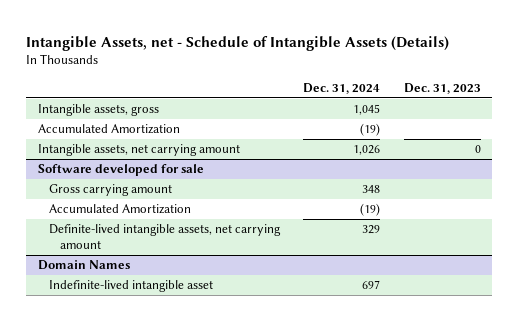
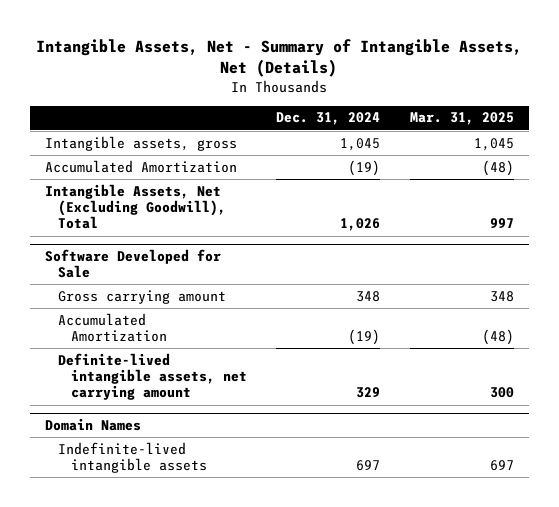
- Intangible Assets, net - Schedule of Intangible Assets (Details)
+ Intangible Assets, Net - Summary of Intangible Assets, Net (Details)
- | Dec. 31, 2024 | Dec. 31, 2023
+ | Dec. 31, 2024 | Mar. 31, 2025
- Intangible assets, net carrying amount | 1,026 | 0
- Software developed for sale
+ Intangible Assets, Net (Excluding Goodwill), Total | 1,026 | 997
+ Software Developed for Sale
@ Domain Names
- Indefinite-lived intangible asset | 697 |
+ Indefinite-lived intangible assets | 697 | 697

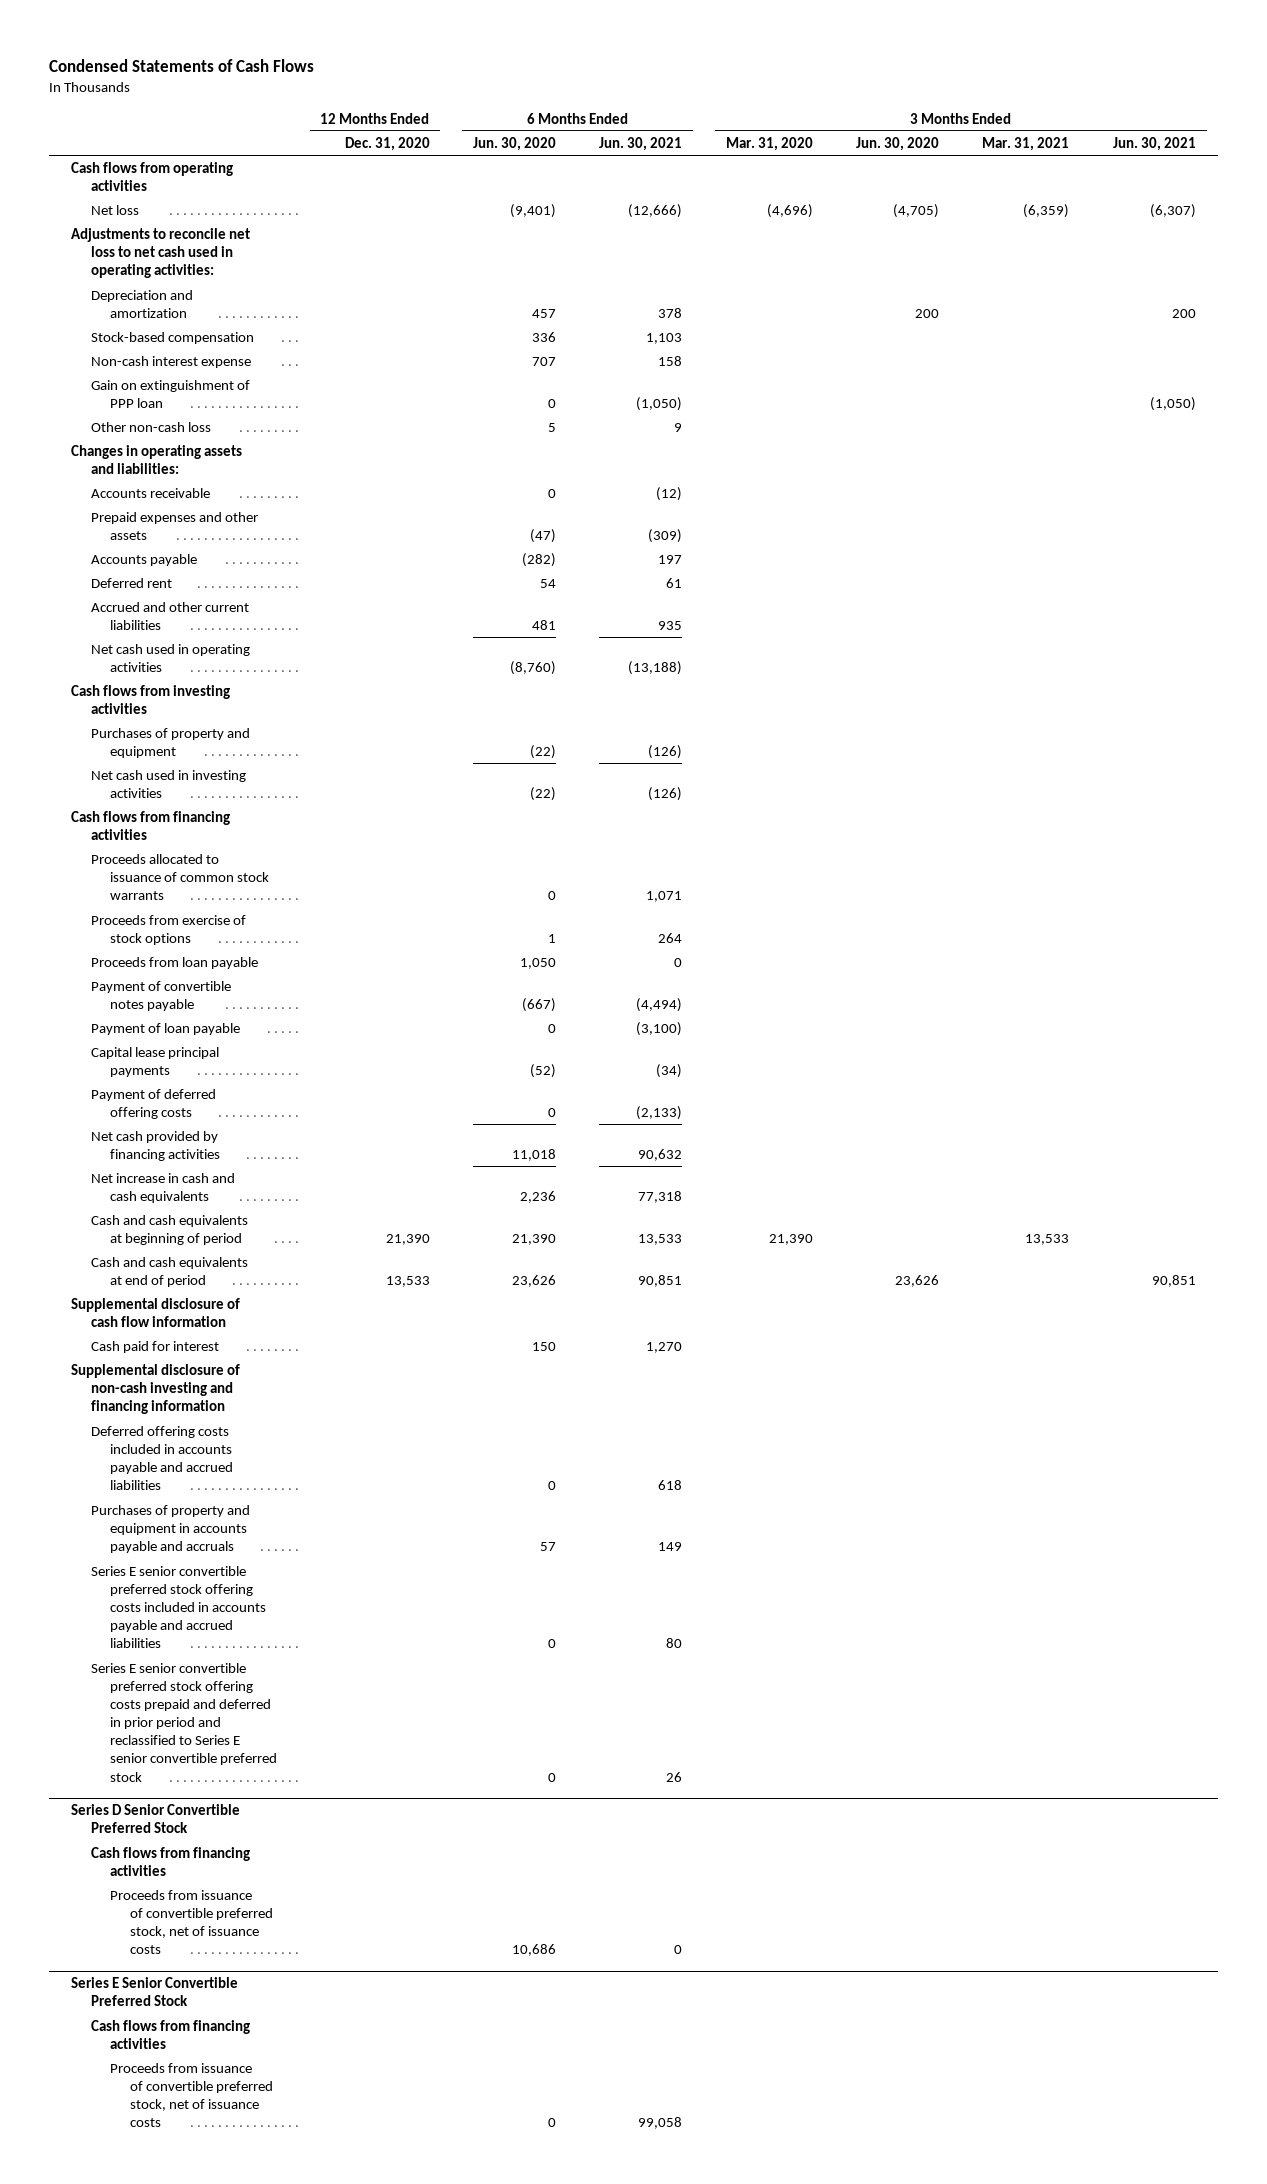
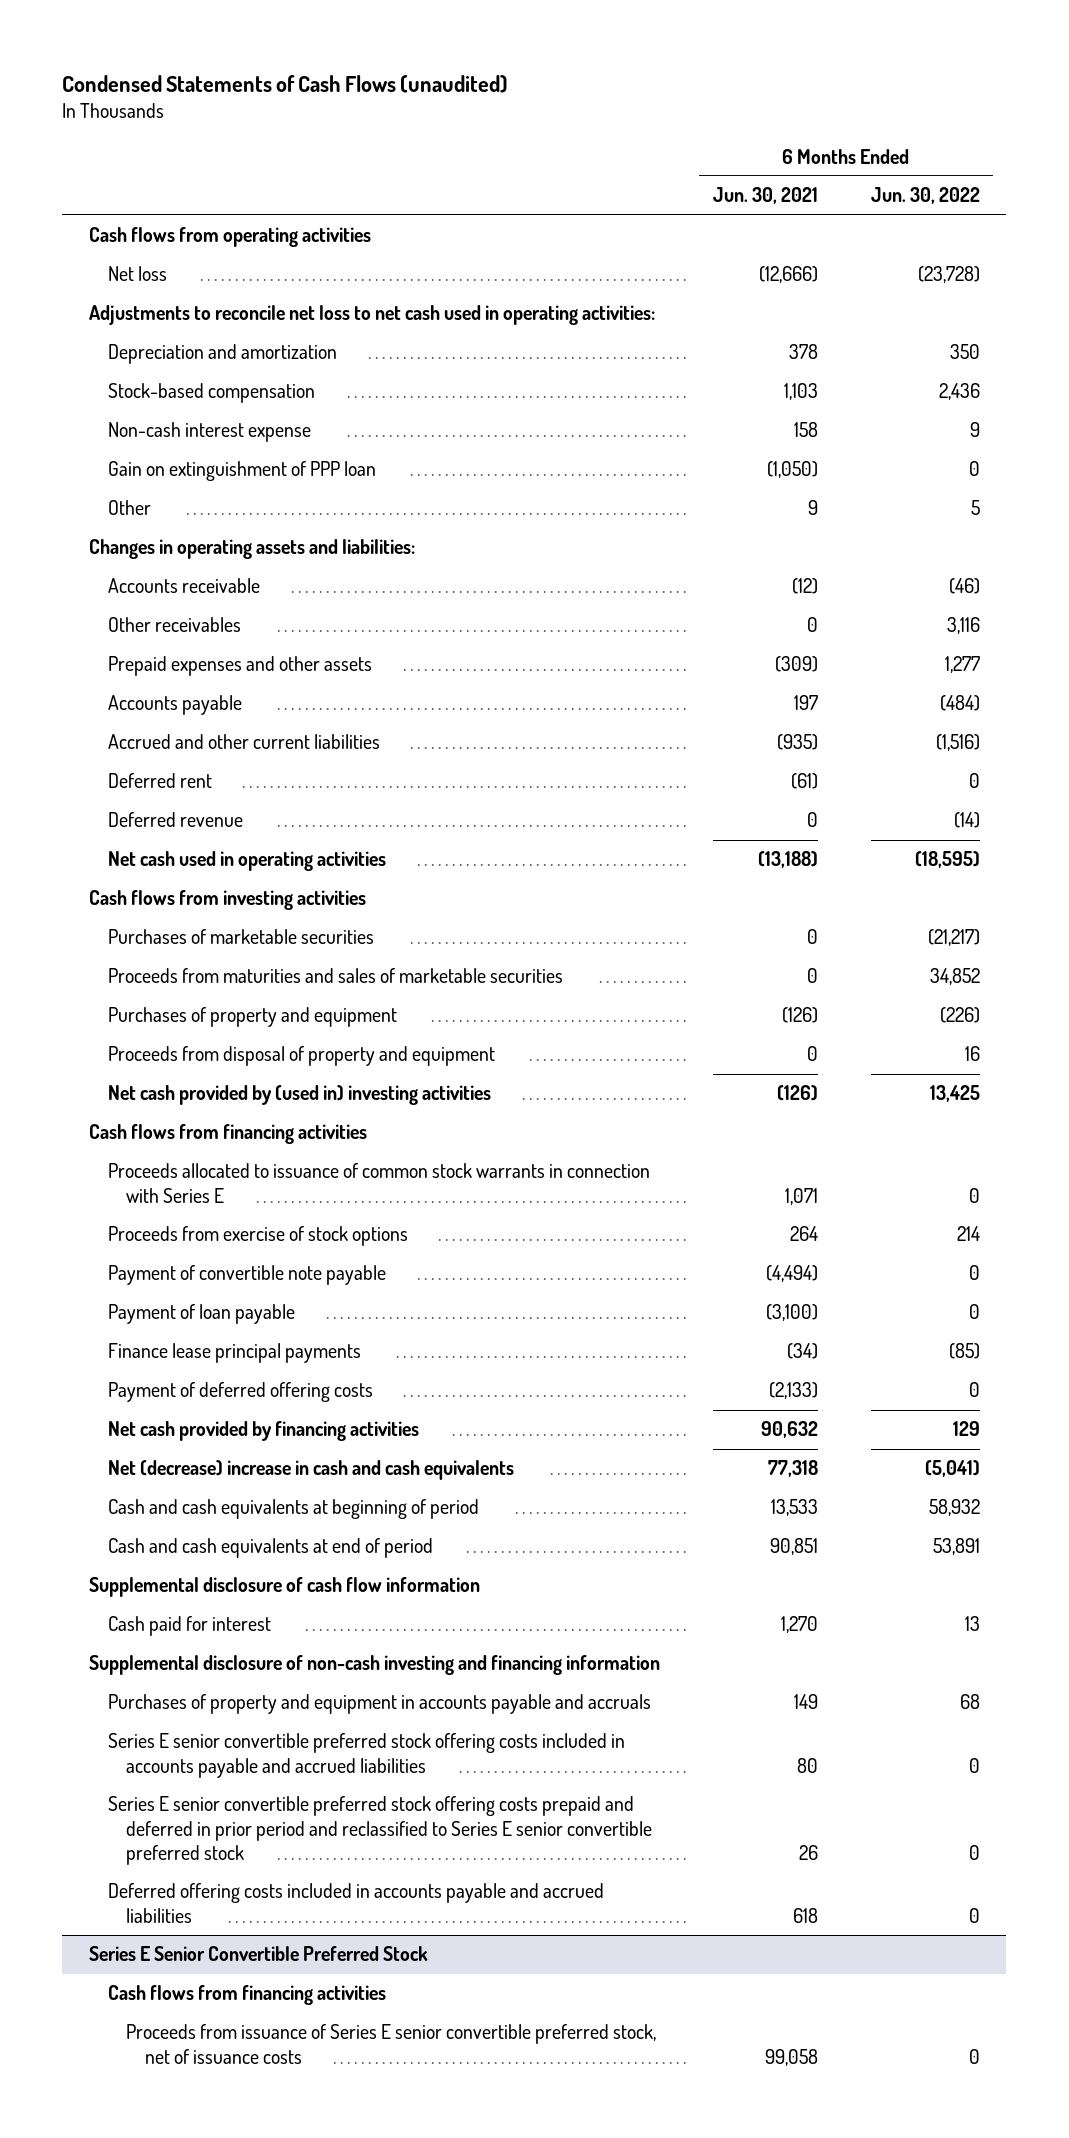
- Condensed Statements of Cash Flows
+ Condensed Statements of Cash Flows (unaudited)
- | 12 Months Ended Dec. 31, 2020 | 6 Months Ended Jun. 30, 2020 | 6 Months Ended Jun. 30, 2021 | 3 Months Ended Mar. 31, 2020 | 3 Months Ended Jun. 30, 2020 | 3 Months Ended Mar. 31, 2021 | 3 Months Ended Jun. 30, 2021
+ | 6 Months Ended Jun. 30, 2021 | 6 Months Ended Jun. 30, 2022
- Other non-cash loss | | 5 | 9 | | | |
+ Other | 9 | 5
+ Other receivables | 0 | 3,116
- Deferred rent | | 54 | 61 | | | |
- Accrued and other current liabilities | | 481 | 935 | | | |
+ Accrued and other current liabilities | (935) | (1,516)
+ Deferred rent | (61) | 0
+ Deferred revenue | 0 | (14)
+ Purchases of marketable securities | 0 | (21,217)
+ Proceeds from maturities and sales of marketable securities | 0 | 34,852
- Net cash used in investing activities | | (22) | (126) | | | |
+ Proceeds from disposal of property and equipment | 0 | 16
+ Net cash provided by (used in) investing activities | (126) | 13,425
- Proceeds allocated to issuance of common stock warrants | | 0 | 1,071 | | | |
+ Proceeds allocated to issuance of common stock warrants in connection with Series E | 1,071 | 0
- Proceeds from loan payable | | 1,050 | 0 | | | |
- Payment of convertible notes payable | | (667) | (4,494) | | | |
+ Payment of convertible note payable | (4,494) | 0
- Capital lease principal payments | | (52) | (34) | | | |
+ Finance lease principal payments | (34) | (85)
- Net increase in cash and cash equivalents | | 2,236 | 77,318 | | | |
+ Net (decrease) increase in cash and cash equivalents | 77,318 | (5,041)
- Series D Senior Convertible Preferred Stock
- Cash flows from financing activities
- Proceeds from issuance of convertible preferred stock, net of issuance costs | | 10,686 | 0 | | | |
moved down: Deferred offering costs included in accounts payable and accrued liabilities | 618 | 0
@ Series E Senior Convertible Preferred Stock
- Proceeds from issuance of convertible preferred stock, net of issuance costs | | 0 | 99,058 | | | |
+ Proceeds from issuance of Series E senior convertible preferred stock, net of issuance costs | 99,058 | 0

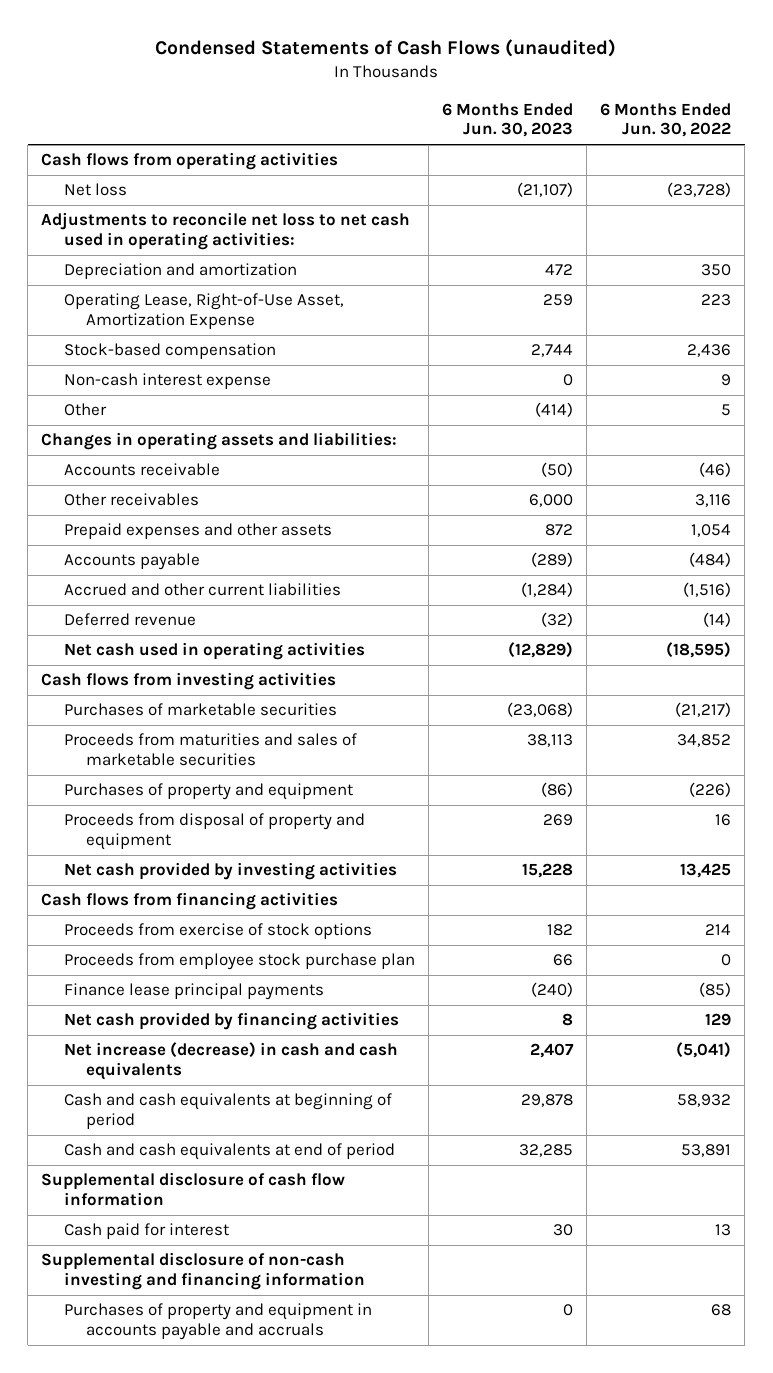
- | 6 Months Ended Jun. 30, 2021 | 6 Months Ended Jun. 30, 2022
+ | 6 Months Ended Jun. 30, 2023 | 6 Months Ended Jun. 30, 2022
+ Operating Lease, Right-of-Use Asset, Amortization Expense | 259 | 223
- Gain on extinguishment of PPP loan | (1,050) | 0
- Prepaid expenses and other assets | (309) | 1,277
+ Prepaid expenses and other assets | 872 | 1,054
- Deferred rent | (61) | 0
- Net cash provided by (used in) investing activities | (126) | 13,425
+ Net cash provided by investing activities | 15,228 | 13,425
- Proceeds allocated to issuance of common stock warrants in connection with Series E | 1,071 | 0
- Payment of convertible note payable | (4,494) | 0
- Payment of loan payable | (3,100) | 0
+ Proceeds from employee stock purchase plan | 66 | 0
- Payment of deferred offering costs | (2,133) | 0
- Net (decrease) increase in cash and cash equivalents | 77,318 | (5,041)
+ Net increase (decrease) in cash and cash equivalents | 2,407 | (5,041)
- Series E senior convertible preferred stock offering costs included in accounts payable and accrued liabilities | 80 | 0
- Series E senior convertible preferred stock offering costs prepaid and deferred in prior period and reclassified to Series E senior convertible preferred stock | 26 | 0
- Deferred offering costs included in accounts payable and accrued liabilities | 618 | 0
- Series E Senior Convertible Preferred Stock
- Cash flows from financing activities
- Proceeds from issuance of Series E senior convertible preferred stock, net of issuance costs | 99,058 | 0

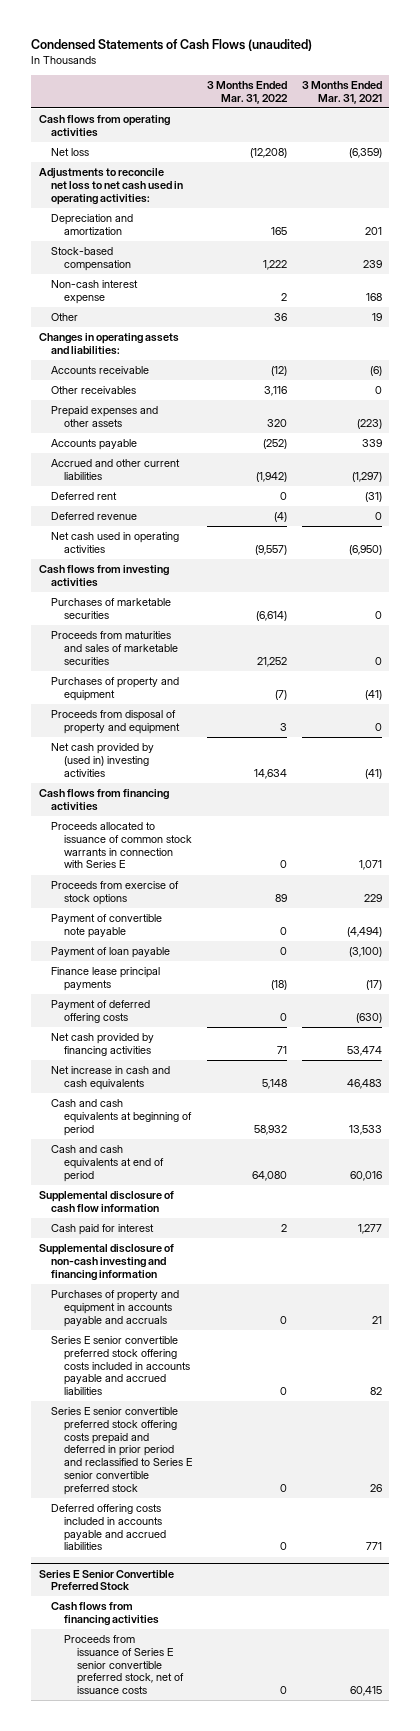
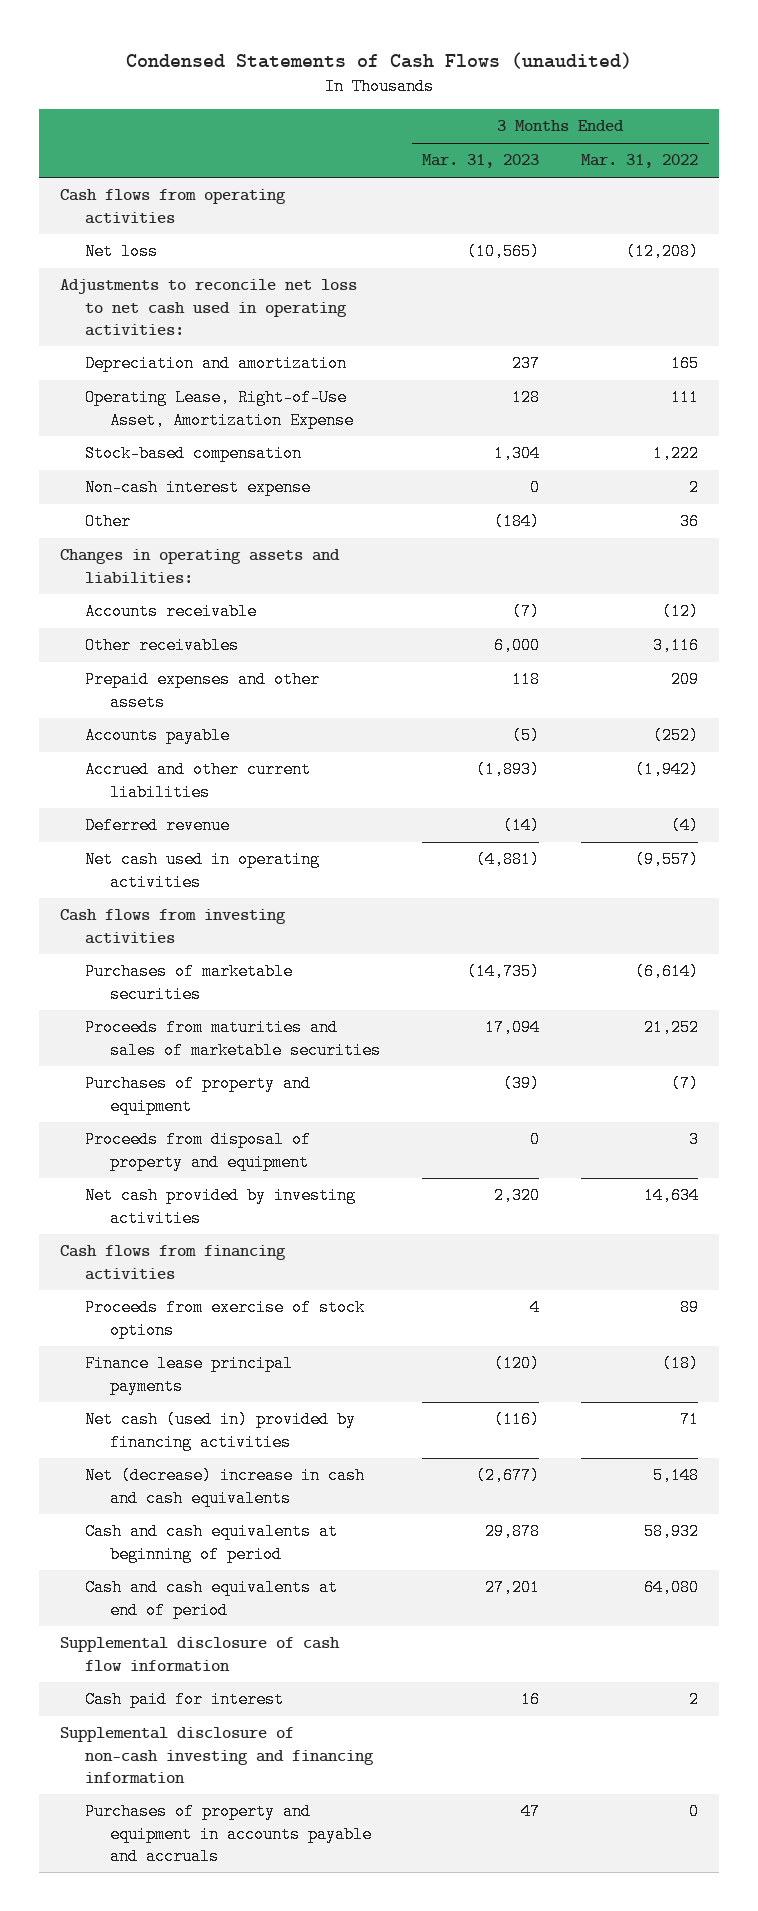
- | 3 Months Ended Mar. 31, 2022 | 3 Months Ended Mar. 31, 2021
+ | 3 Months Ended Mar. 31, 2023 | 3 Months Ended Mar. 31, 2022
+ Operating Lease, Right-of-Use Asset, Amortization Expense | 128 | 111
- Prepaid expenses and other assets | 320 | (223)
+ Prepaid expenses and other assets | 118 | 209
- Deferred rent | 0 | (31)
- Net cash provided by (used in) investing activities | 14,634 | (41)
+ Net cash provided by investing activities | 2,320 | 14,634
- Proceeds allocated to issuance of common stock warrants in connection with Series E | 0 | 1,071
- Payment of convertible note payable | 0 | (4,494)
- Payment of loan payable | 0 | (3,100)
- Payment of deferred offering costs | 0 | (630)
- Net cash provided by financing activities | 71 | 53,474
- Net increase in cash and cash equivalents | 5,148 | 46,483
+ Net cash (used in) provided by financing activities | (116) | 71
+ Net (decrease) increase in cash and cash equivalents | (2,677) | 5,148
- Series E senior convertible preferred stock offering costs included in accounts payable and accrued liabilities | 0 | 82
- Series E senior convertible preferred stock offering costs prepaid and deferred in prior period and reclassified to Series E senior convertible preferred stock | 0 | 26
- Deferred offering costs included in accounts payable and accrued liabilities | 0 | 771
- Series E Senior Convertible Preferred Stock
- Cash flows from financing activities
- Proceeds from issuance of Series E senior convertible preferred stock, net of issuance costs | 0 | 60,415

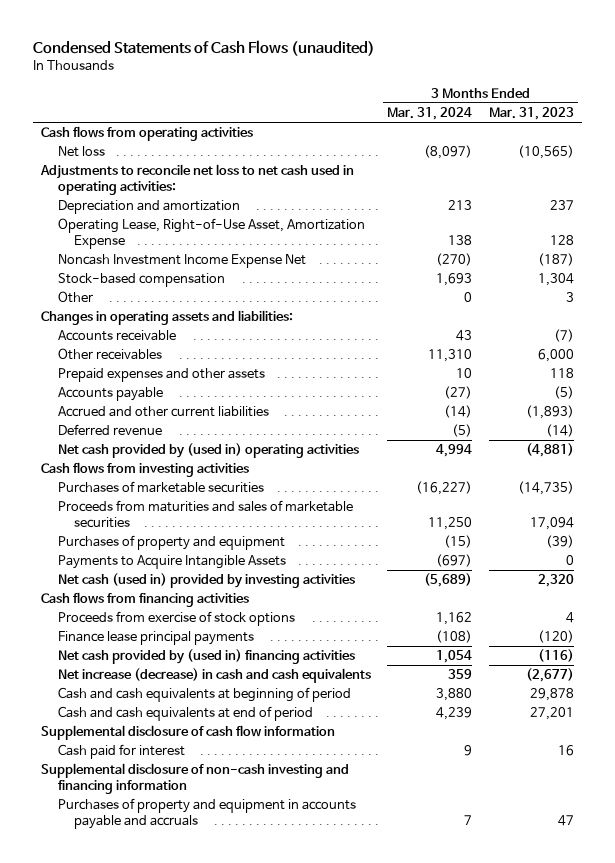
- | 3 Months Ended Mar. 31, 2023 | 3 Months Ended Mar. 31, 2022
+ | 3 Months Ended Mar. 31, 2024 | 3 Months Ended Mar. 31, 2023
+ Noncash Investment Income Expense Net | (270) | (187)
- Non-cash interest expense | 0 | 2
- Other | (184) | 36
+ Other | 0 | 3
- Net cash used in operating activities | (4,881) | (9,557)
+ Net cash provided by (used in) operating activities | 4,994 | (4,881)
- Proceeds from disposal of property and equipment | 0 | 3
- Net cash provided by investing activities | 2,320 | 14,634
+ Payments to Acquire Intangible Assets | (697) | 0
+ Net cash (used in) provided by investing activities | (5,689) | 2,320
- Net cash (used in) provided by financing activities | (116) | 71
- Net (decrease) increase in cash and cash equivalents | (2,677) | 5,148
+ Net cash provided by (used in) financing activities | 1,054 | (116)
+ Net increase (decrease) in cash and cash equivalents | 359 | (2,677)

